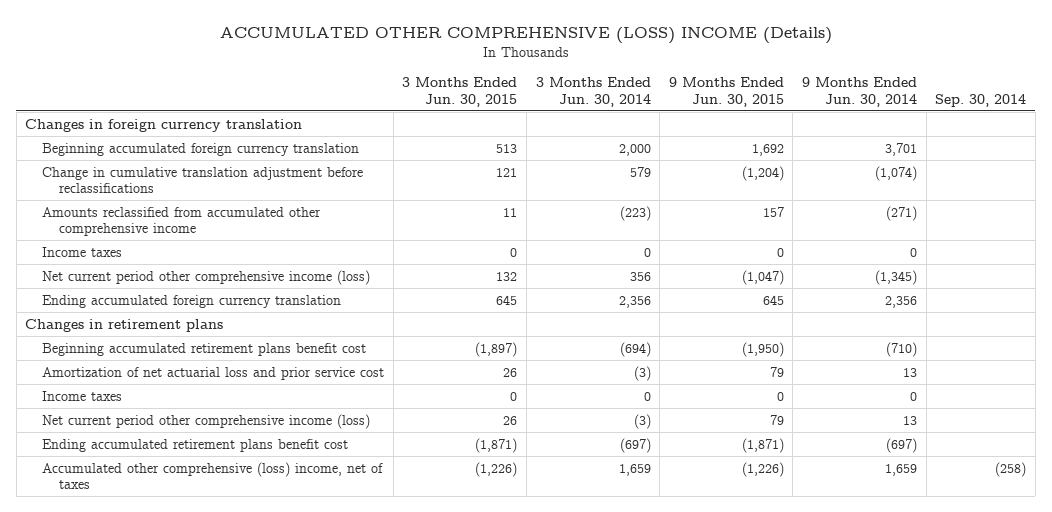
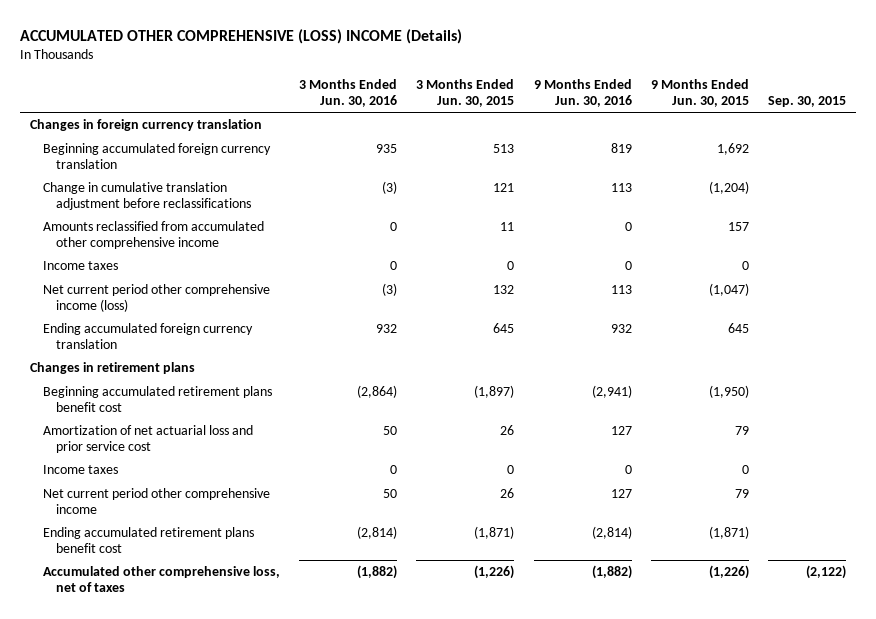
- | 3 Months Ended Jun. 30, 2015 | 3 Months Ended Jun. 30, 2014 | 9 Months Ended Jun. 30, 2015 | 9 Months Ended Jun. 30, 2014 | Sep. 30, 2014
+ | 3 Months Ended Jun. 30, 2016 | 3 Months Ended Jun. 30, 2015 | 9 Months Ended Jun. 30, 2016 | 9 Months Ended Jun. 30, 2015 | Sep. 30, 2015
- Net current period other comprehensive income (loss) | 26 | (3) | 79 | 13 |
+ Net current period other comprehensive income | 50 | 26 | 127 | 79 |
- Accumulated other comprehensive (loss) income, net of taxes | (1,226) | 1,659 | (1,226) | 1,659 | (258)
+ Accumulated other comprehensive loss, net of taxes | (1,882) | (1,226) | (1,882) | (1,226) | (2,122)

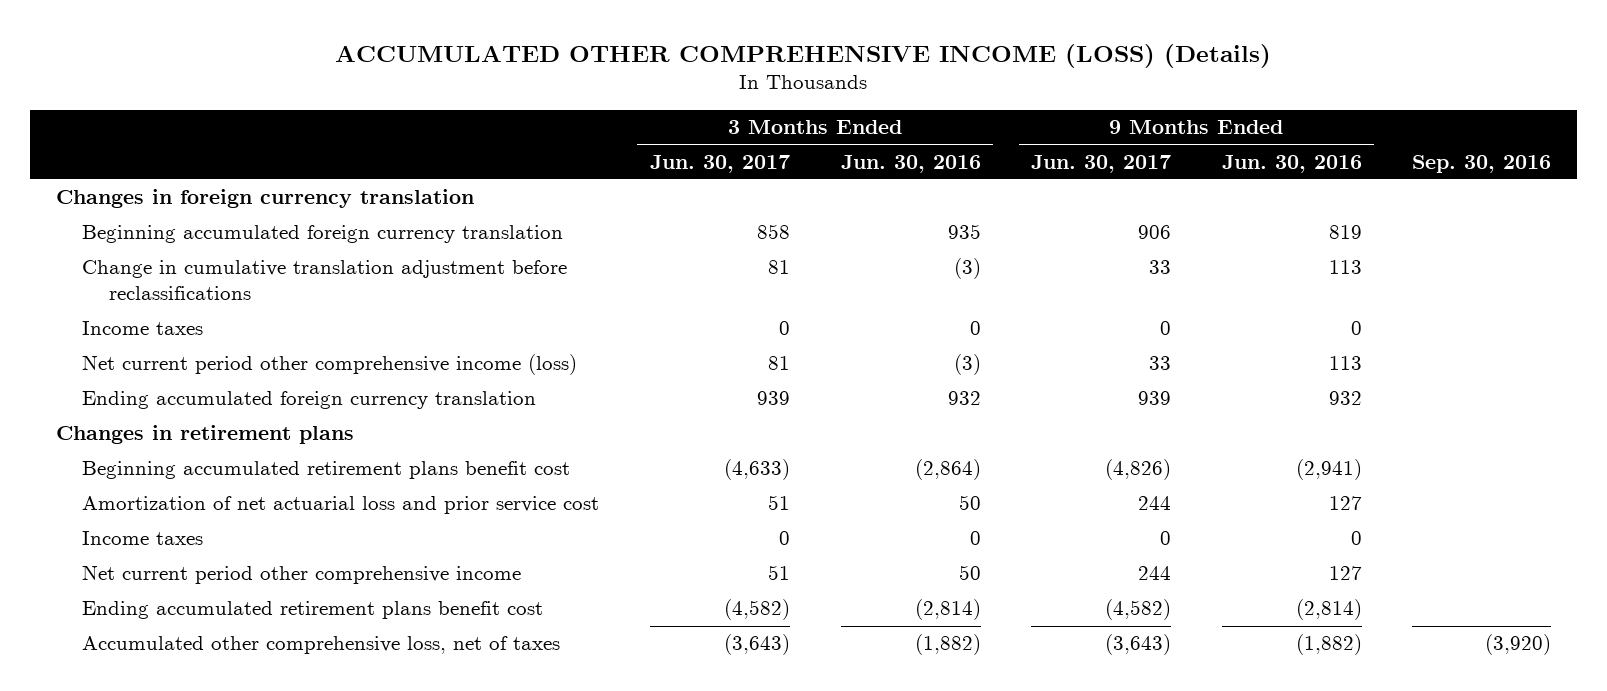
- ACCUMULATED OTHER COMPREHENSIVE (LOSS) INCOME (Details)
+ ACCUMULATED OTHER COMPREHENSIVE INCOME (LOSS) (Details)
- | 3 Months Ended Jun. 30, 2016 | 3 Months Ended Jun. 30, 2015 | 9 Months Ended Jun. 30, 2016 | 9 Months Ended Jun. 30, 2015 | Sep. 30, 2015
+ | 3 Months Ended Jun. 30, 2017 | 3 Months Ended Jun. 30, 2016 | 9 Months Ended Jun. 30, 2017 | 9 Months Ended Jun. 30, 2016 | Sep. 30, 2016
- Amounts reclassified from accumulated other comprehensive income | 0 | 11 | 0 | 157 |

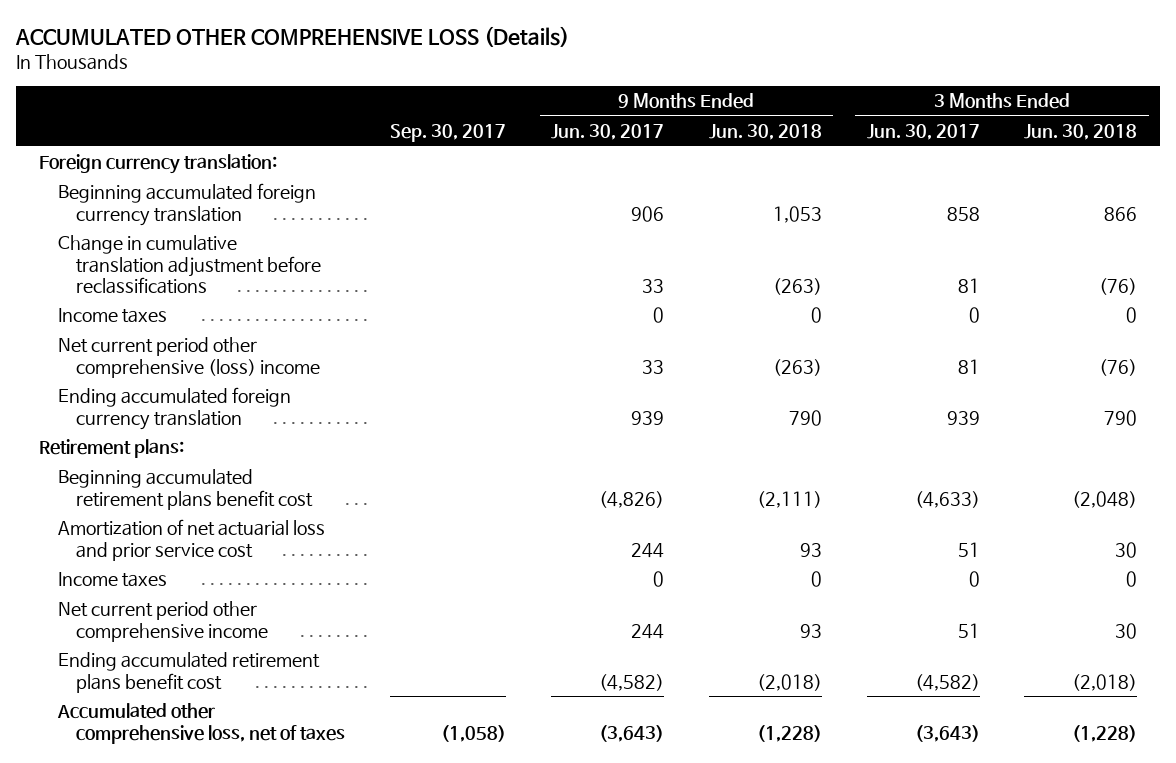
- ACCUMULATED OTHER COMPREHENSIVE INCOME (LOSS) (Details)
+ ACCUMULATED OTHER COMPREHENSIVE LOSS (Details)
- | 3 Months Ended Jun. 30, 2017 | 3 Months Ended Jun. 30, 2016 | 9 Months Ended Jun. 30, 2017 | 9 Months Ended Jun. 30, 2016 | Sep. 30, 2016
+ | Sep. 30, 2017 | 9 Months Ended Jun. 30, 2017 | 9 Months Ended Jun. 30, 2018 | 3 Months Ended Jun. 30, 2017 | 3 Months Ended Jun. 30, 2018
- Changes in foreign currency translation
+ Foreign currency translation:
- Net current period other comprehensive income (loss) | 81 | (3) | 33 | 113 |
+ Net current period other comprehensive (loss) income | | 33 | (263) | 81 | (76)
- Changes in retirement plans
+ Retirement plans:

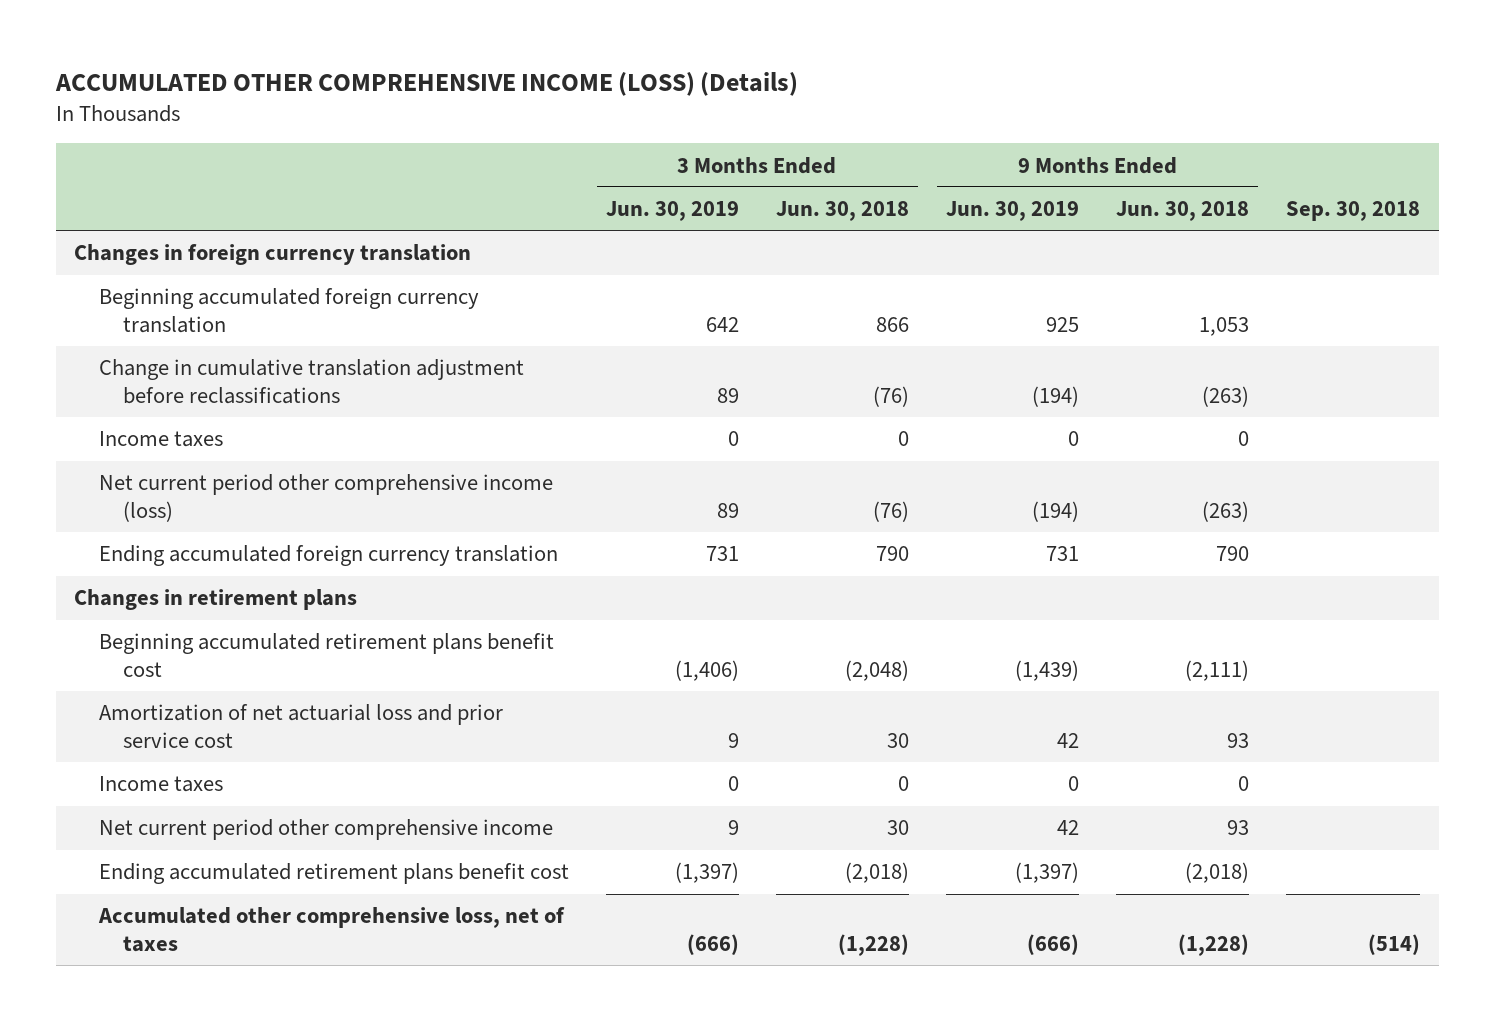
- ACCUMULATED OTHER COMPREHENSIVE LOSS (Details)
+ ACCUMULATED OTHER COMPREHENSIVE INCOME (LOSS) (Details)
- | Sep. 30, 2017 | 9 Months Ended Jun. 30, 2017 | 9 Months Ended Jun. 30, 2018 | 3 Months Ended Jun. 30, 2017 | 3 Months Ended Jun. 30, 2018
+ | 3 Months Ended Jun. 30, 2019 | 3 Months Ended Jun. 30, 2018 | 9 Months Ended Jun. 30, 2019 | 9 Months Ended Jun. 30, 2018 | Sep. 30, 2018
- Foreign currency translation:
+ Changes in foreign currency translation
- Net current period other comprehensive (loss) income | | 33 | (263) | 81 | (76)
+ Net current period other comprehensive income (loss) | 89 | (76) | (194) | (263) |
- Retirement plans:
+ Changes in retirement plans

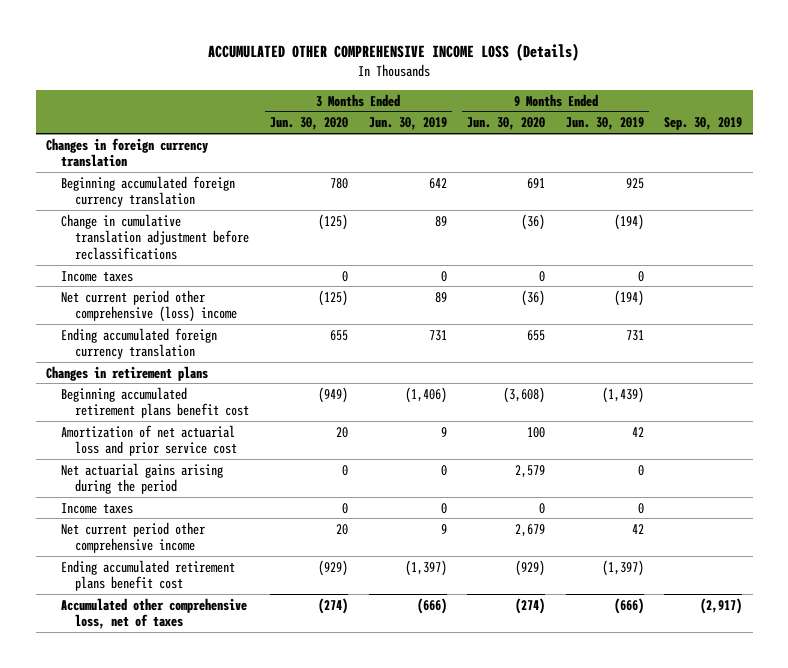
- ACCUMULATED OTHER COMPREHENSIVE INCOME (LOSS) (Details)
+ ACCUMULATED OTHER COMPREHENSIVE INCOME LOSS (Details)
- | 3 Months Ended Jun. 30, 2019 | 3 Months Ended Jun. 30, 2018 | 9 Months Ended Jun. 30, 2019 | 9 Months Ended Jun. 30, 2018 | Sep. 30, 2018
+ | 3 Months Ended Jun. 30, 2020 | 3 Months Ended Jun. 30, 2019 | 9 Months Ended Jun. 30, 2020 | 9 Months Ended Jun. 30, 2019 | Sep. 30, 2019
- Net current period other comprehensive income (loss) | 89 | (76) | (194) | (263) |
+ Net current period other comprehensive (loss) income | (125) | 89 | (36) | (194) |
+ Net actuarial gains arising during the period | 0 | 0 | 2,579 | 0 |

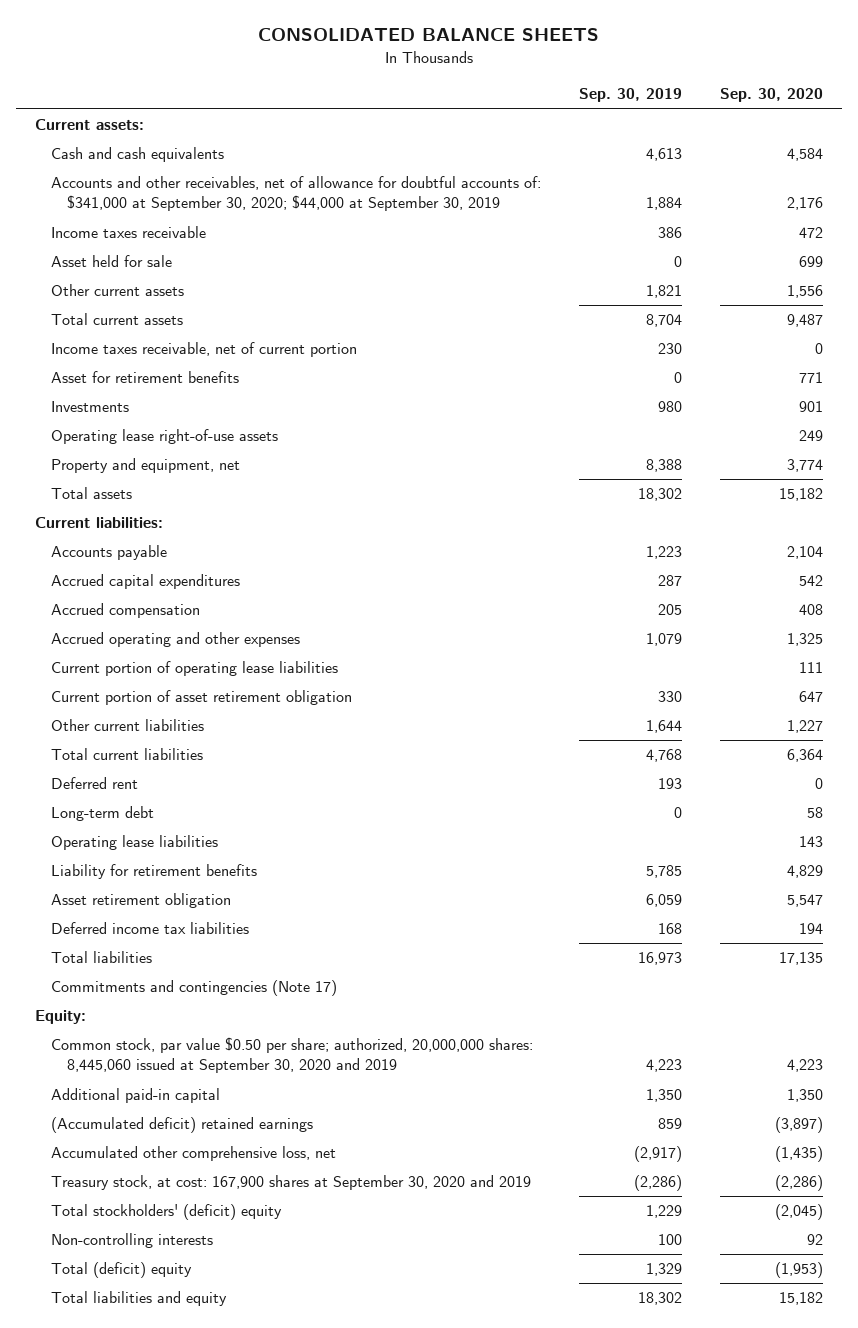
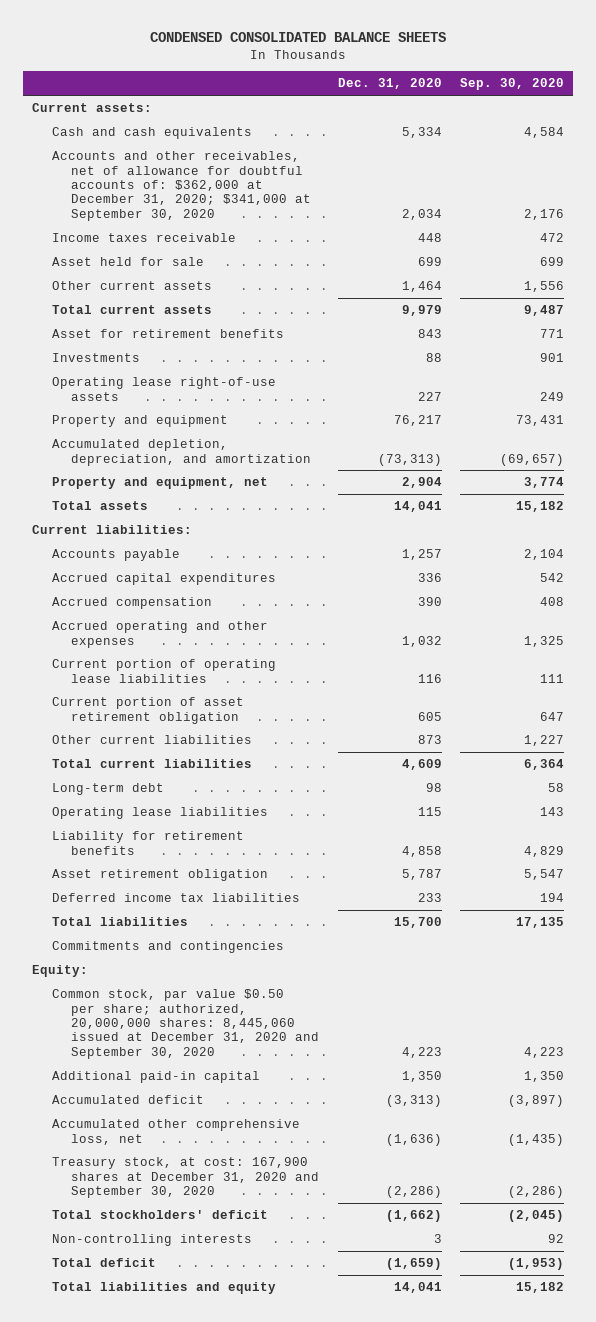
- CONSOLIDATED BALANCE SHEETS
+ CONDENSED CONSOLIDATED BALANCE SHEETS
- | Sep. 30, 2019 | Sep. 30, 2020
+ | Dec. 31, 2020 | Sep. 30, 2020
- Accounts and other receivables, net of allowance for doubtful accounts of: $341,000 at September 30, 2020; $44,000 at September 30, 2019 | 1,884 | 2,176
+ Accounts and other receivables, net of allowance for doubtful accounts of: $362,000 at December 31, 2020; $341,000 at September 30, 2020 | 2,034 | 2,176
- Income taxes receivable, net of current portion | 230 | 0
+ Property and equipment | 76,217 | 73,431
+ Accumulated depletion, depreciation, and amortization | (73,313) | (69,657)
- Deferred rent | 193 | 0
- Commitments and contingencies (Note 17)
+ Commitments and contingencies
- Common stock, par value $0.50 per share; authorized, 20,000,000 shares: 8,445,060 issued at September 30, 2020 and 2019 | 4,223 | 4,223
+ Common stock, par value $0.50 per share; authorized, 20,000,000 shares: 8,445,060 issued at December 31, 2020 and September 30, 2020 | 4,223 | 4,223
- (Accumulated deficit) retained earnings | 859 | (3,897)
+ Accumulated deficit | (3,313) | (3,897)
- Treasury stock, at cost: 167,900 shares at September 30, 2020 and 2019 | (2,286) | (2,286)
- Total stockholders' (deficit) equity | 1,229 | (2,045)
+ Treasury stock, at cost: 167,900 shares at December 31, 2020 and September 30, 2020 | (2,286) | (2,286)
+ Total stockholders' deficit | (1,662) | (2,045)
- Total (deficit) equity | 1,329 | (1,953)
+ Total deficit | (1,659) | (1,953)

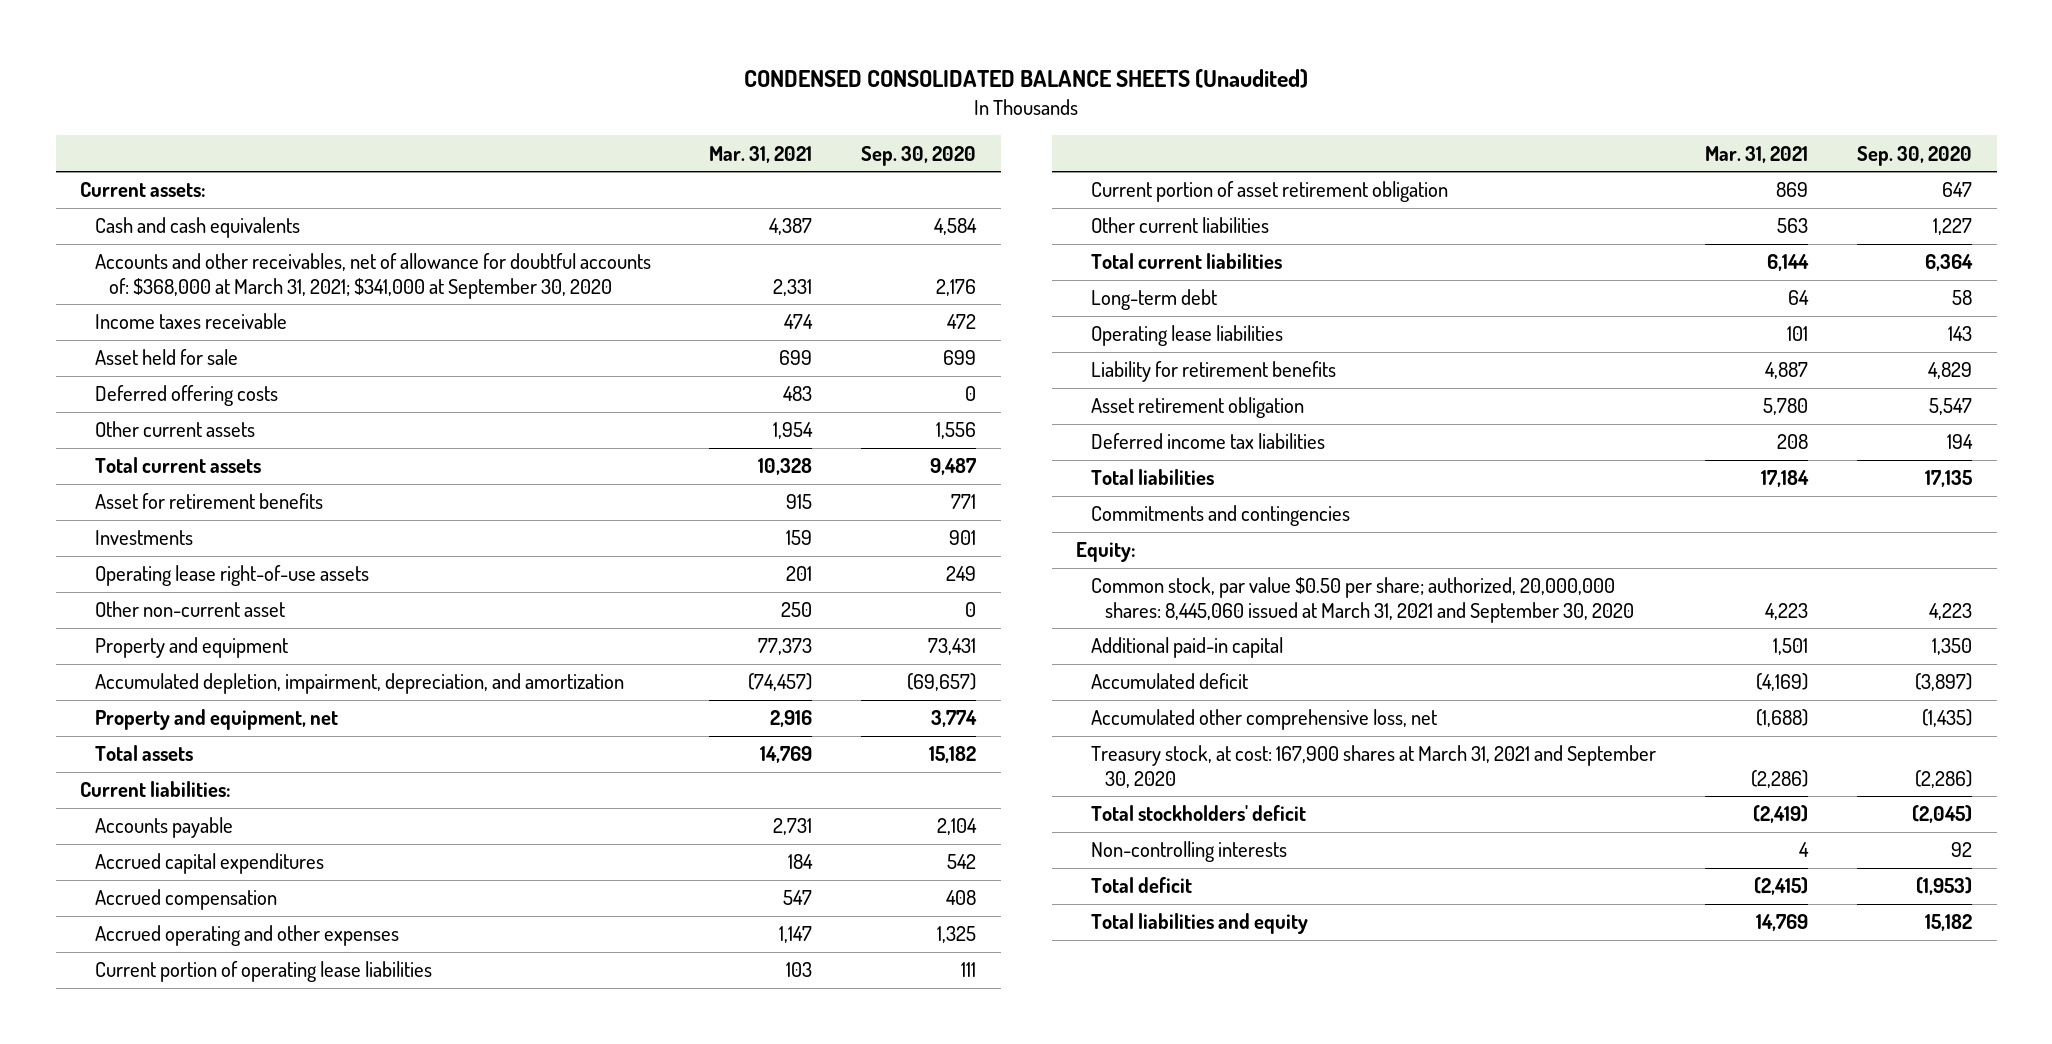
- CONDENSED CONSOLIDATED BALANCE SHEETS
+ CONDENSED CONSOLIDATED BALANCE SHEETS (Unaudited)
- | Dec. 31, 2020 | Sep. 30, 2020
+ | Mar. 31, 2021 | Sep. 30, 2020
- Accounts and other receivables, net of allowance for doubtful accounts of: $362,000 at December 31, 2020; $341,000 at September 30, 2020 | 2,034 | 2,176
+ Accounts and other receivables, net of allowance for doubtful accounts of: $368,000 at March 31, 2021; $341,000 at September 30, 2020 | 2,331 | 2,176
+ Deferred offering costs | 483 | 0
+ Other non-current asset | 250 | 0
- Accumulated depletion, depreciation, and amortization | (73,313) | (69,657)
+ Accumulated depletion, impairment, depreciation, and amortization | (74,457) | (69,657)
- Common stock, par value $0.50 per share; authorized, 20,000,000 shares: 8,445,060 issued at December 31, 2020 and September 30, 2020 | 4,223 | 4,223
+ Common stock, par value $0.50 per share; authorized, 20,000,000 shares: 8,445,060 issued at March 31, 2021 and September 30, 2020 | 4,223 | 4,223
- Treasury stock, at cost: 167,900 shares at December 31, 2020 and September 30, 2020 | (2,286) | (2,286)
+ Treasury stock, at cost: 167,900 shares at March 31, 2021 and September 30, 2020 | (2,286) | (2,286)

